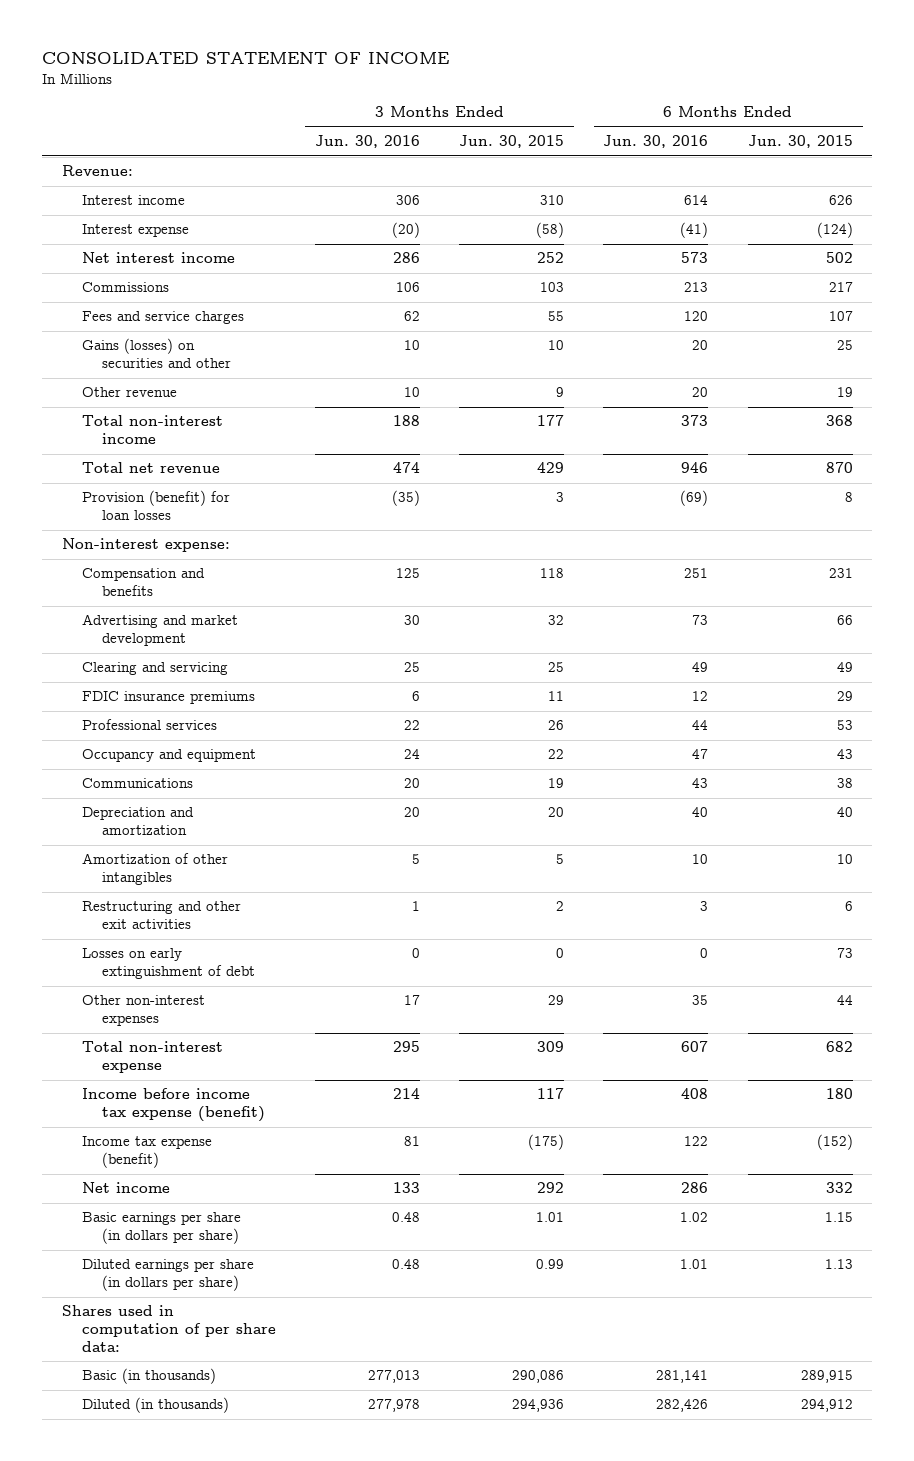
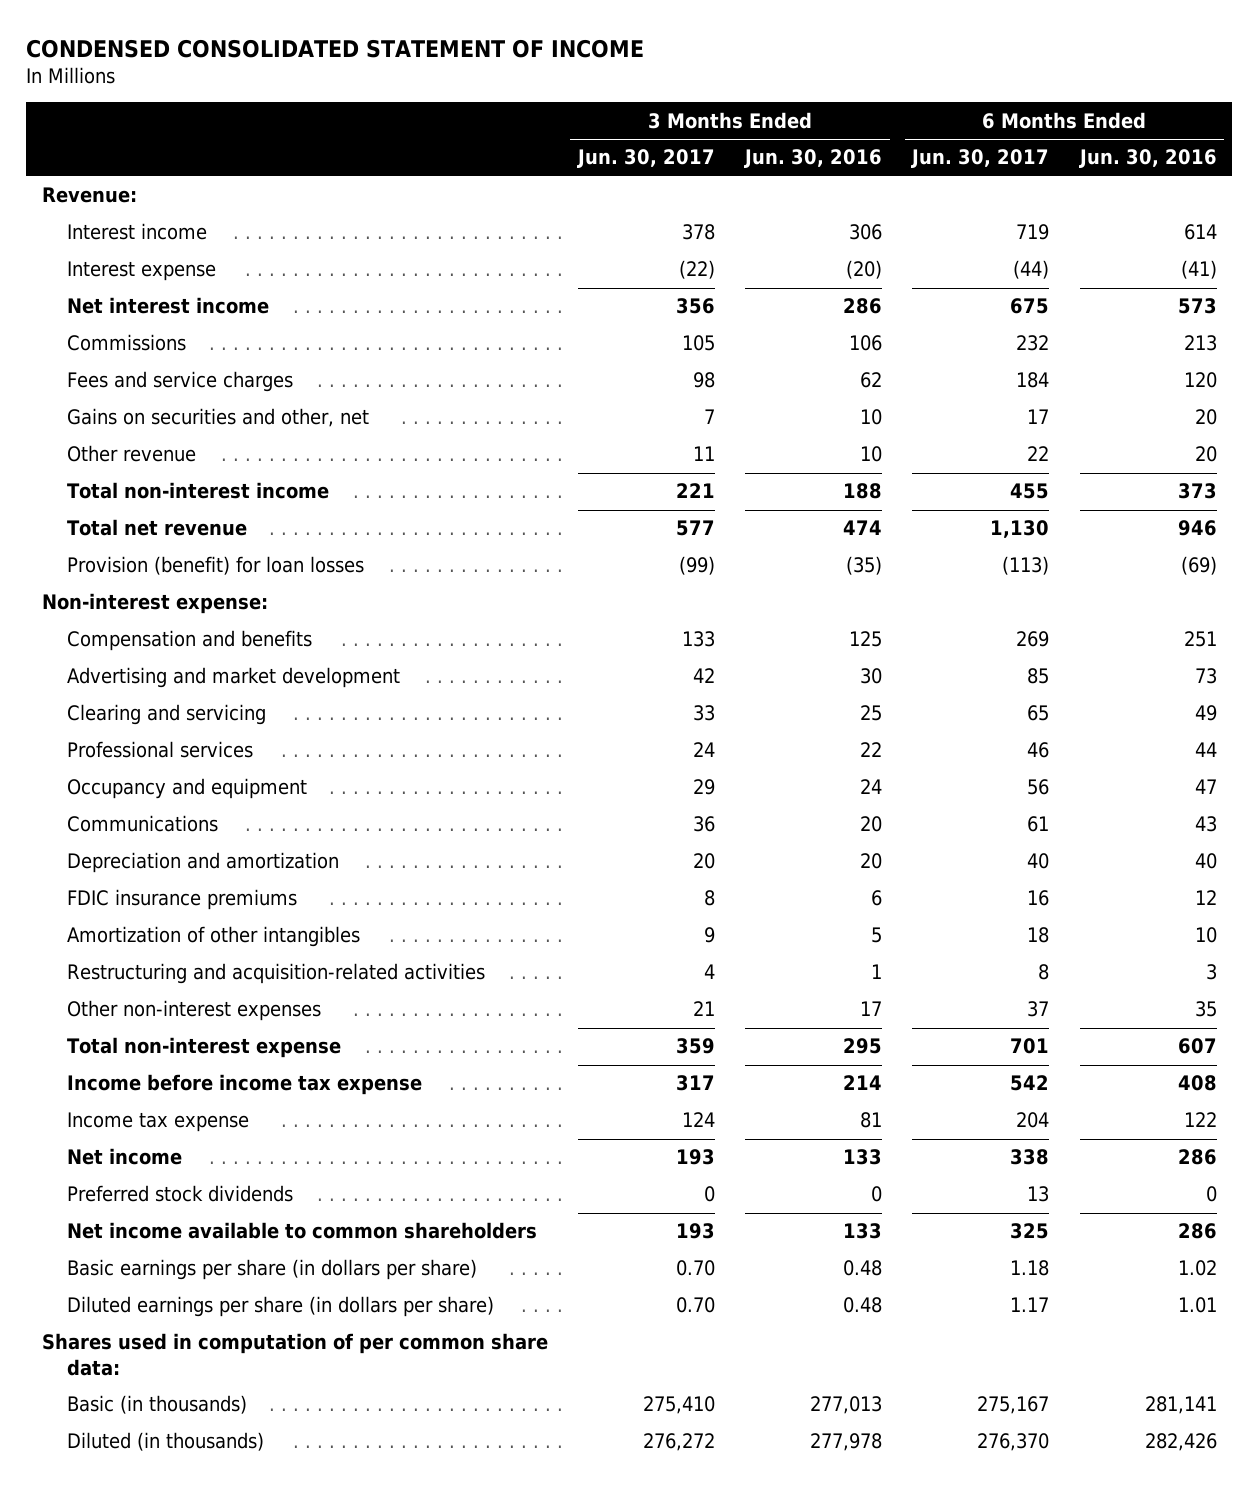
- CONSOLIDATED STATEMENT OF INCOME
+ CONDENSED CONSOLIDATED STATEMENT OF INCOME
- | 3 Months Ended Jun. 30, 2016 | 3 Months Ended Jun. 30, 2015 | 6 Months Ended Jun. 30, 2016 | 6 Months Ended Jun. 30, 2015
+ | 3 Months Ended Jun. 30, 2017 | 3 Months Ended Jun. 30, 2016 | 6 Months Ended Jun. 30, 2017 | 6 Months Ended Jun. 30, 2016
- Gains (losses) on securities and other | 10 | 10 | 20 | 25
+ Gains on securities and other, net | 7 | 10 | 17 | 20
moved down: FDIC insurance premiums | 8 | 6 | 16 | 12
- Restructuring and other exit activities | 1 | 2 | 3 | 6
- Losses on early extinguishment of debt | 0 | 0 | 0 | 73
+ Restructuring and acquisition-related activities | 4 | 1 | 8 | 3
- Income before income tax expense (benefit) | 214 | 117 | 408 | 180
- Income tax expense (benefit) | 81 | (175) | 122 | (152)
+ Income before income tax expense | 317 | 214 | 542 | 408
+ Income tax expense | 124 | 81 | 204 | 122
+ Preferred stock dividends | 0 | 0 | 13 | 0
+ Net income available to common shareholders | 193 | 133 | 325 | 286
- Shares used in computation of per share data:
+ Shares used in computation of per common share data:

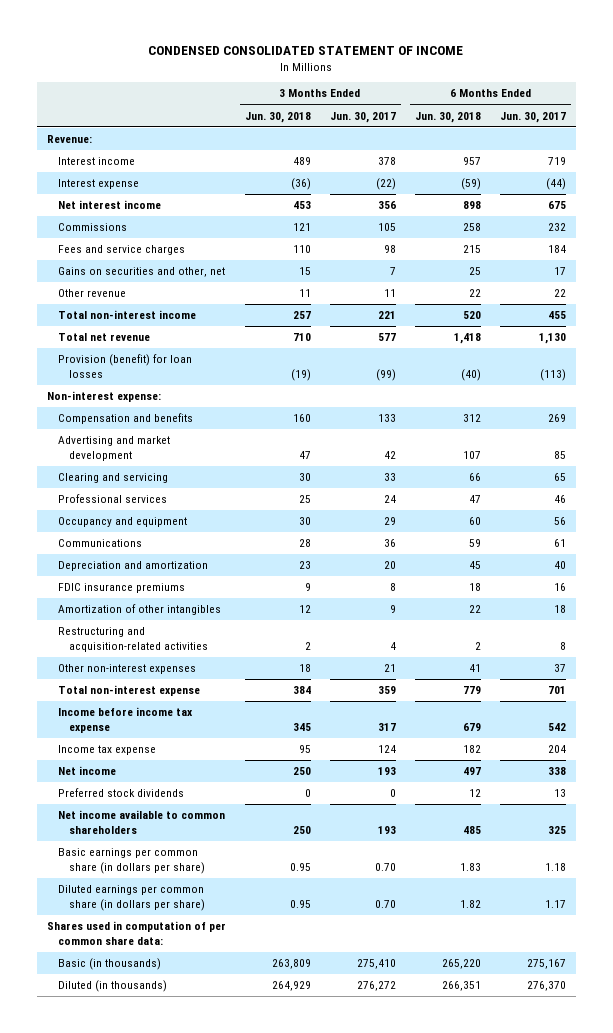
- | 3 Months Ended Jun. 30, 2017 | 3 Months Ended Jun. 30, 2016 | 6 Months Ended Jun. 30, 2017 | 6 Months Ended Jun. 30, 2016
+ | 3 Months Ended Jun. 30, 2018 | 3 Months Ended Jun. 30, 2017 | 6 Months Ended Jun. 30, 2018 | 6 Months Ended Jun. 30, 2017
- Basic earnings per share (in dollars per share) | 0.70 | 0.48 | 1.18 | 1.02
- Diluted earnings per share (in dollars per share) | 0.70 | 0.48 | 1.17 | 1.01
+ Basic earnings per common share (in dollars per share) | 0.95 | 0.70 | 1.83 | 1.18
+ Diluted earnings per common share (in dollars per share) | 0.95 | 0.70 | 1.82 | 1.17

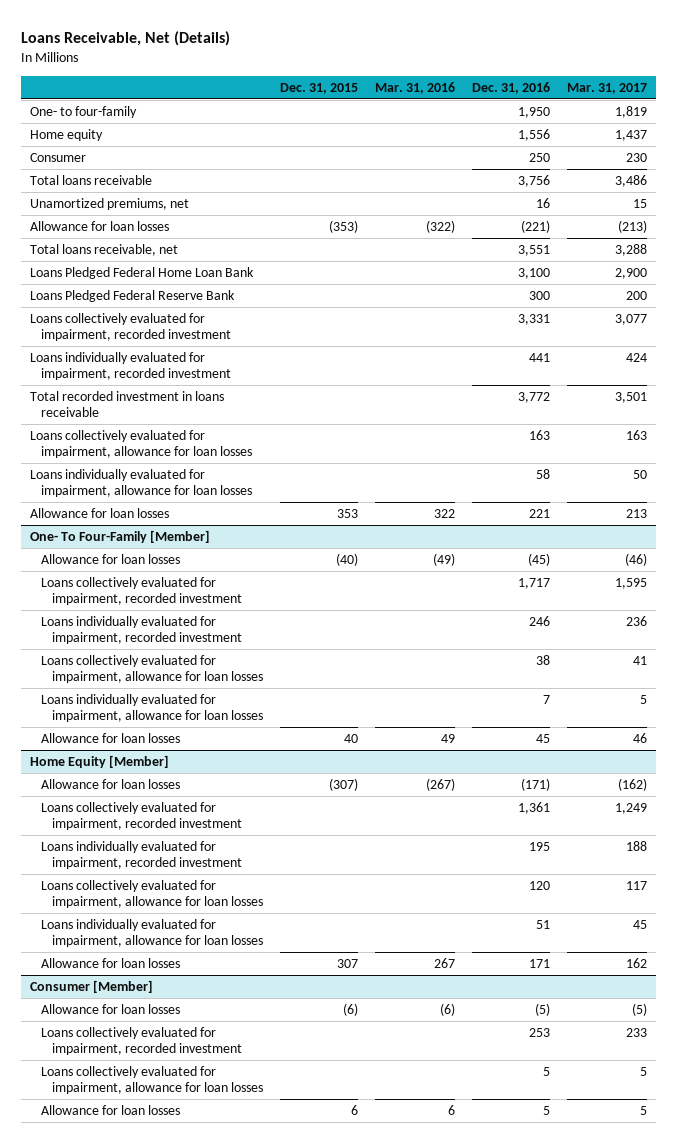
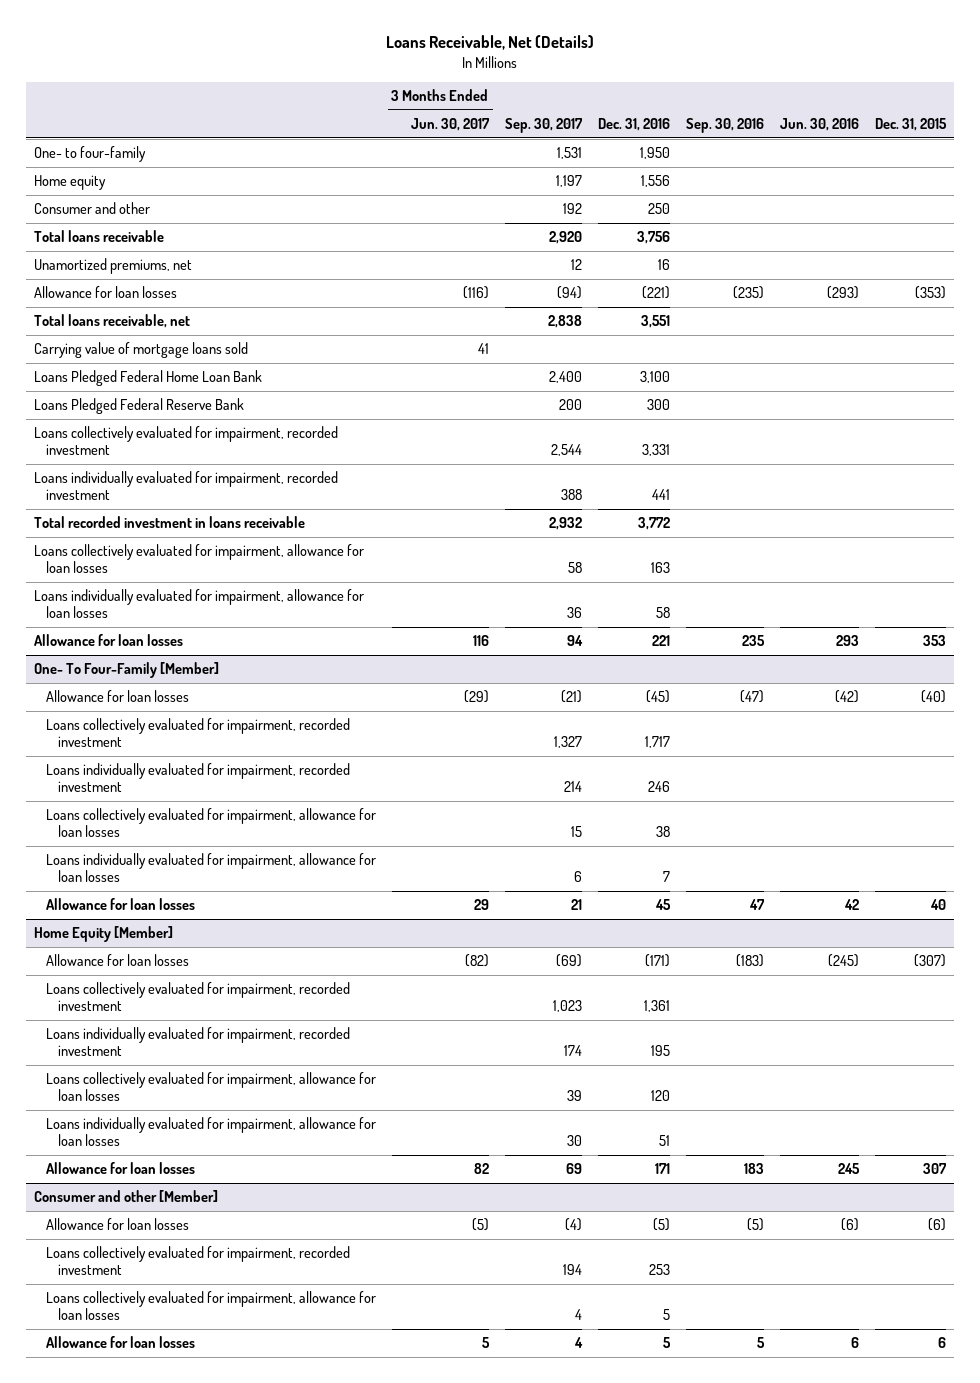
- | Dec. 31, 2015 | Mar. 31, 2016 | Dec. 31, 2016 | Mar. 31, 2017
+ | 3 Months Ended Jun. 30, 2017 | Sep. 30, 2017 | Dec. 31, 2016 | Sep. 30, 2016 | Jun. 30, 2016 | Dec. 31, 2015
- Consumer | | | 250 | 230
+ Consumer and other | | 192 | 250 | | |
+ Carrying value of mortgage loans sold | 41 | | | | |
- Consumer [Member]
+ Consumer and other [Member]

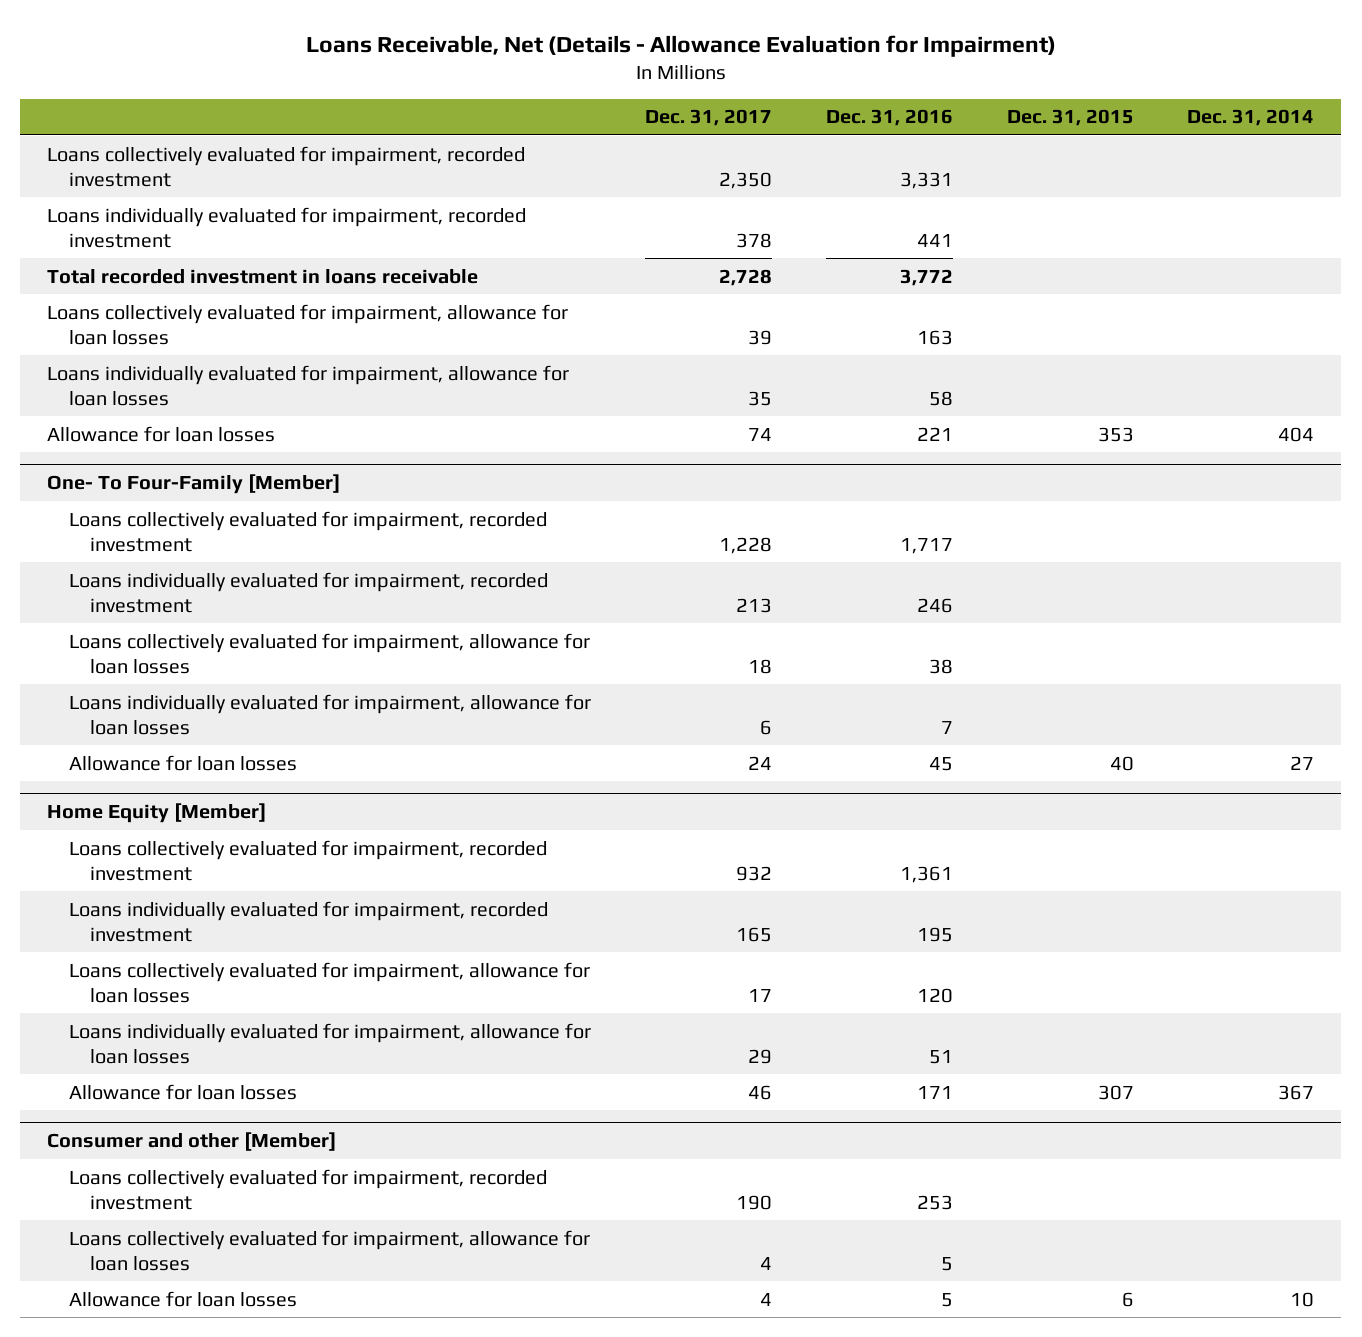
- Loans Receivable, Net (Details)
+ Loans Receivable, Net (Details - Allowance Evaluation for Impairment)
- | 3 Months Ended Jun. 30, 2017 | Sep. 30, 2017 | Dec. 31, 2016 | Sep. 30, 2016 | Jun. 30, 2016 | Dec. 31, 2015
+ | Dec. 31, 2017 | Dec. 31, 2016 | Dec. 31, 2015 | Dec. 31, 2014
- One- to four-family | | 1,531 | 1,950 | | |
- Home equity | | 1,197 | 1,556 | | |
- Consumer and other | | 192 | 250 | | |
- Total loans receivable | | 2,920 | 3,756 | | |
- Unamortized premiums, net | | 12 | 16 | | |
- Allowance for loan losses | (116) | (94) | (221) | (235) | (293) | (353)
- Total loans receivable, net | | 2,838 | 3,551 | | |
- Carrying value of mortgage loans sold | 41 | | | | |
- Loans Pledged Federal Home Loan Bank | | 2,400 | 3,100 | | |
- Loans Pledged Federal Reserve Bank | | 200 | 300 | | |
@ One- To Four-Family [Member]
- Allowance for loan losses | (29) | (21) | (45) | (47) | (42) | (40)
@ Home Equity [Member]
- Allowance for loan losses | (82) | (69) | (171) | (183) | (245) | (307)
@ Consumer and other [Member]
- Allowance for loan losses | (5) | (4) | (5) | (5) | (6) | (6)

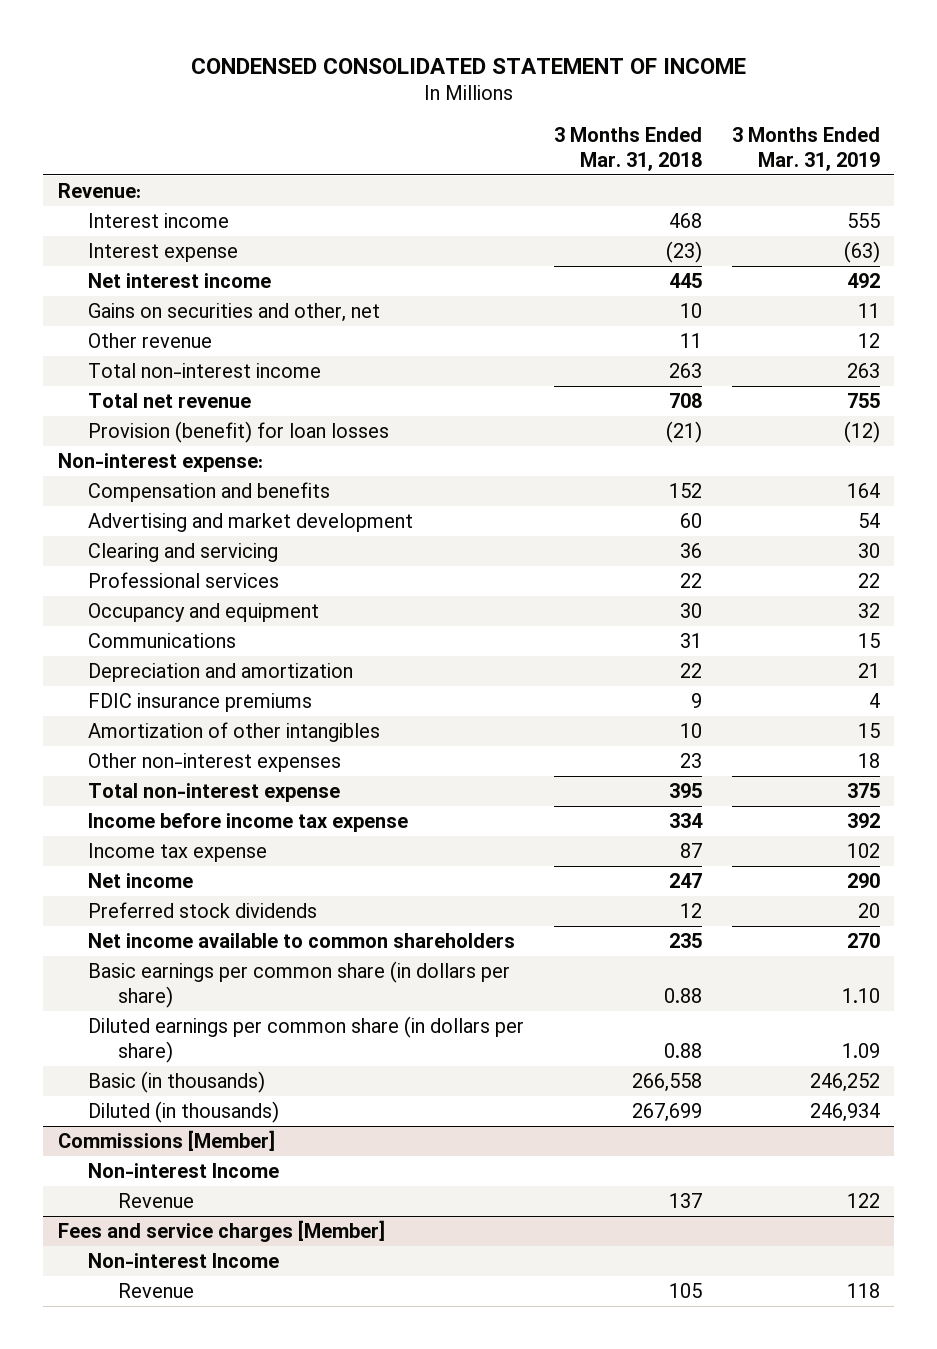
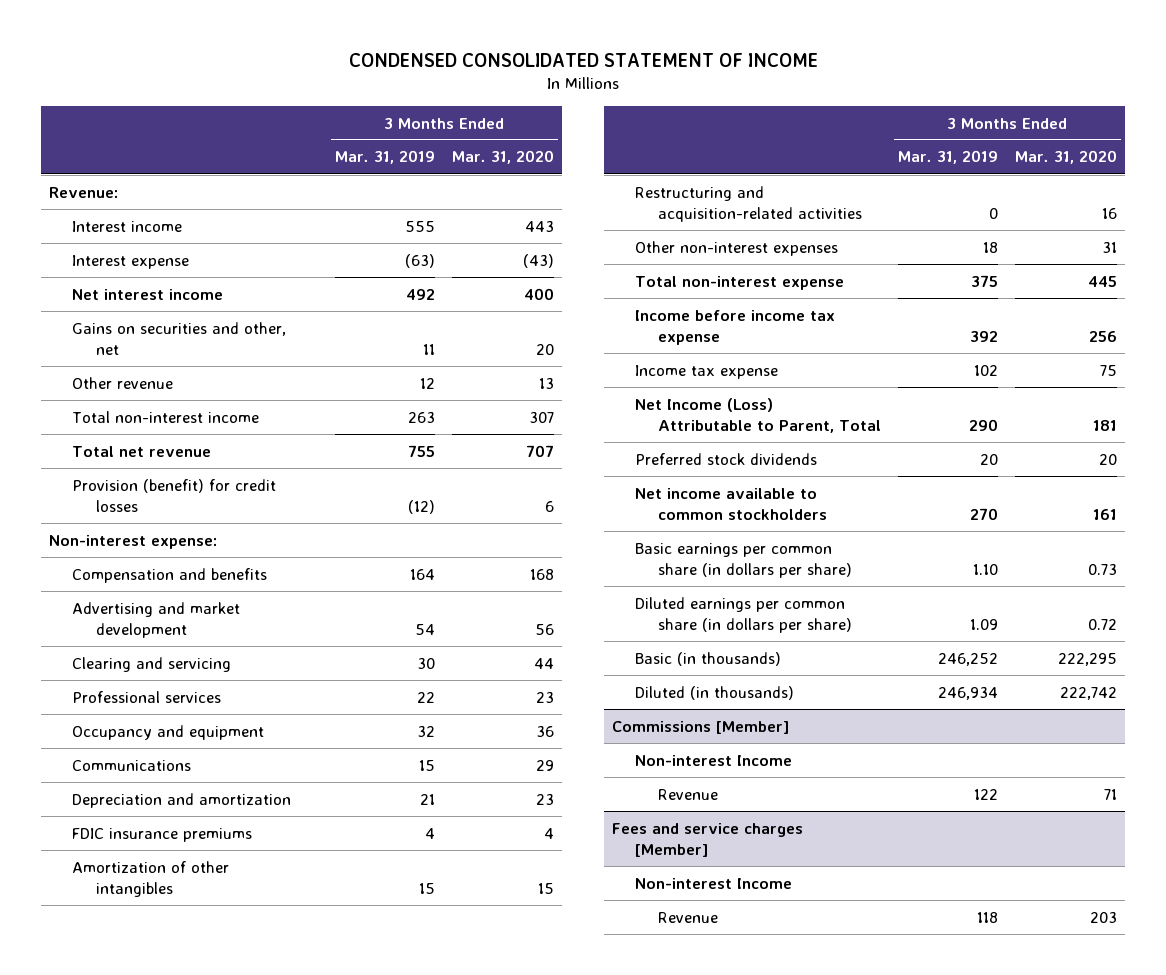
- | 3 Months Ended Mar. 31, 2018 | 3 Months Ended Mar. 31, 2019
+ | 3 Months Ended Mar. 31, 2019 | 3 Months Ended Mar. 31, 2020
- Provision (benefit) for loan losses | (21) | (12)
+ Provision (benefit) for credit losses | (12) | 6
+ Restructuring and acquisition-related activities | 0 | 16
- Net income | 247 | 290
+ Net Income (Loss) Attributable to Parent, Total | 290 | 181
- Net income available to common shareholders | 235 | 270
+ Net income available to common stockholders | 270 | 161

